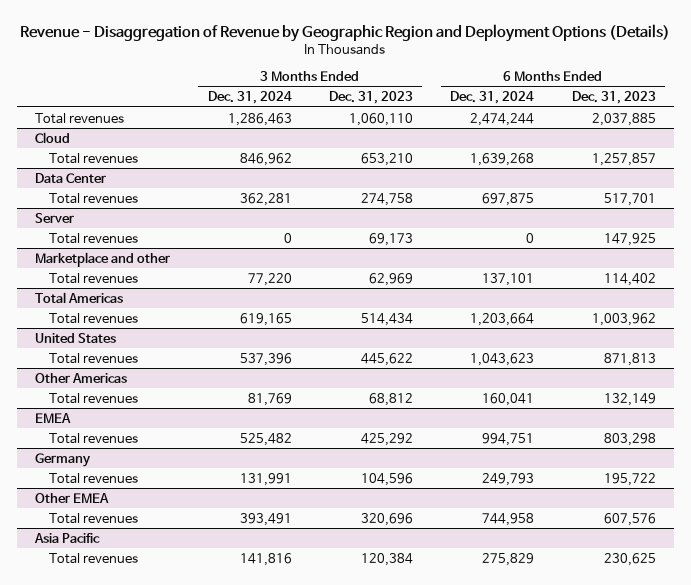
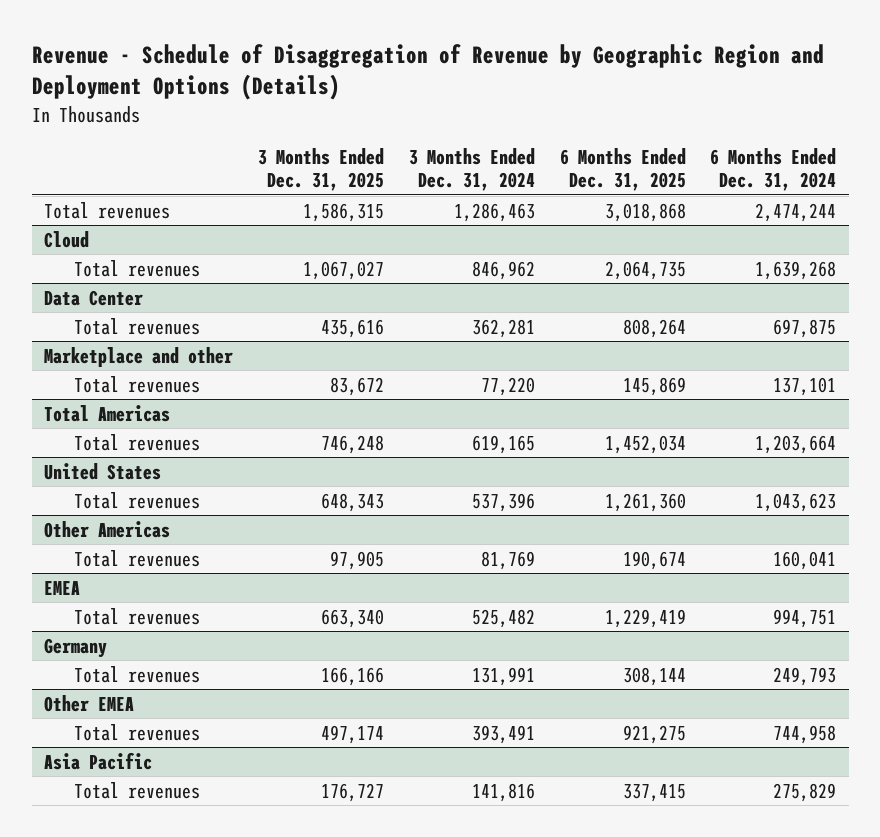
- Revenue - Disaggregation of Revenue by Geographic Region and Deployment Options (Details)
+ Revenue - Schedule of Disaggregation of Revenue by Geographic Region and Deployment Options (Details)
- | 3 Months Ended Dec. 31, 2024 | 3 Months Ended Dec. 31, 2023 | 6 Months Ended Dec. 31, 2024 | 6 Months Ended Dec. 31, 2023
+ | 3 Months Ended Dec. 31, 2025 | 3 Months Ended Dec. 31, 2024 | 6 Months Ended Dec. 31, 2025 | 6 Months Ended Dec. 31, 2024
- Server
- Total revenues | 0 | 69,173 | 0 | 147,925

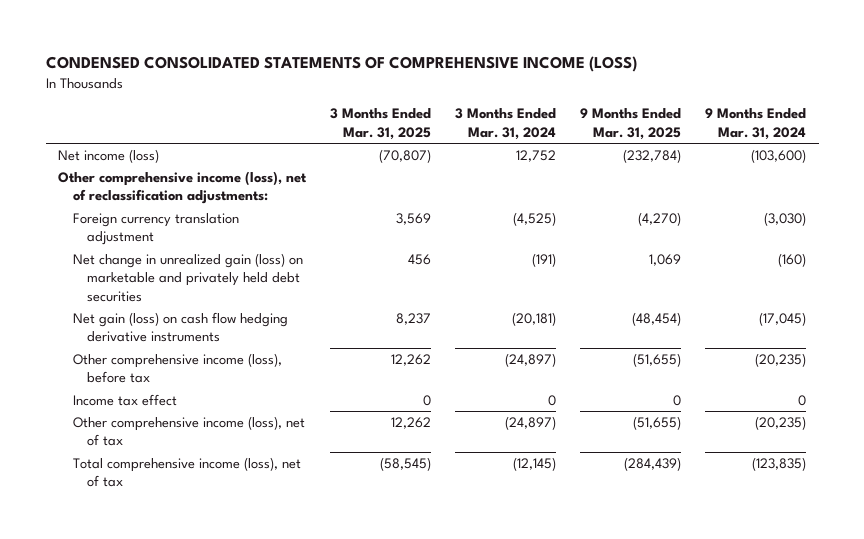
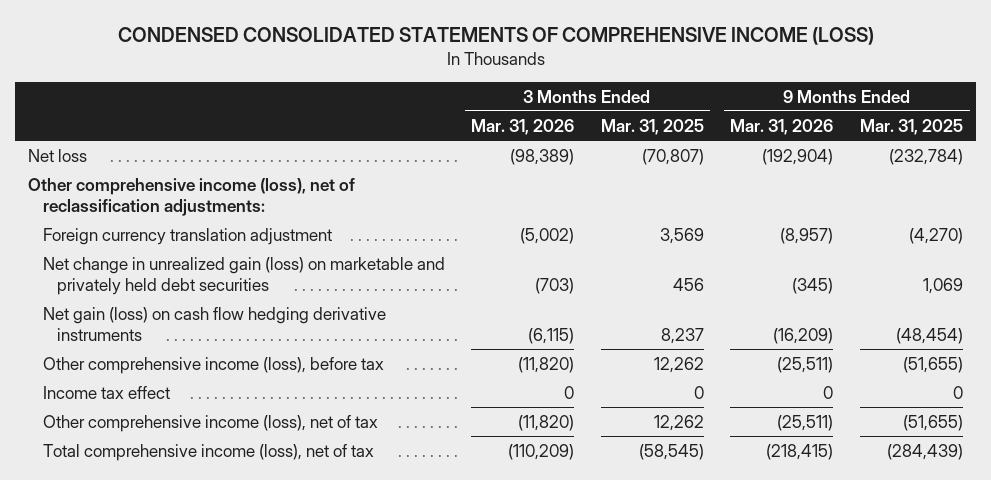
- | 3 Months Ended Mar. 31, 2025 | 3 Months Ended Mar. 31, 2024 | 9 Months Ended Mar. 31, 2025 | 9 Months Ended Mar. 31, 2024
+ | 3 Months Ended Mar. 31, 2026 | 3 Months Ended Mar. 31, 2025 | 9 Months Ended Mar. 31, 2026 | 9 Months Ended Mar. 31, 2025
- Net income (loss) | (70,807) | 12,752 | (232,784) | (103,600)
+ Net loss | (98,389) | (70,807) | (192,904) | (232,784)

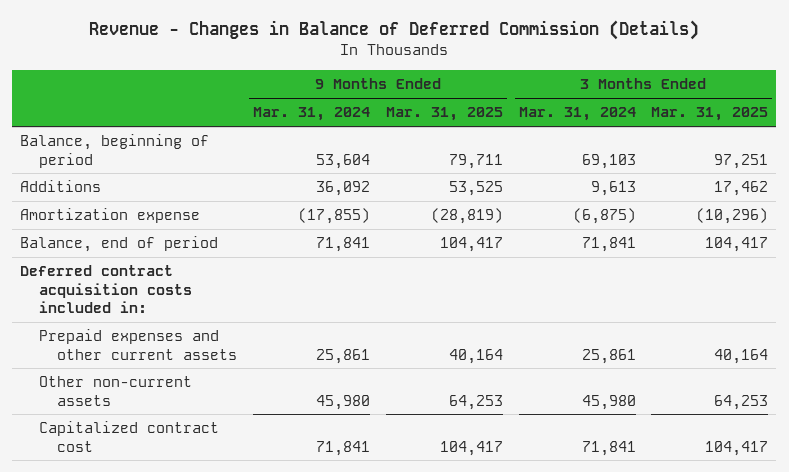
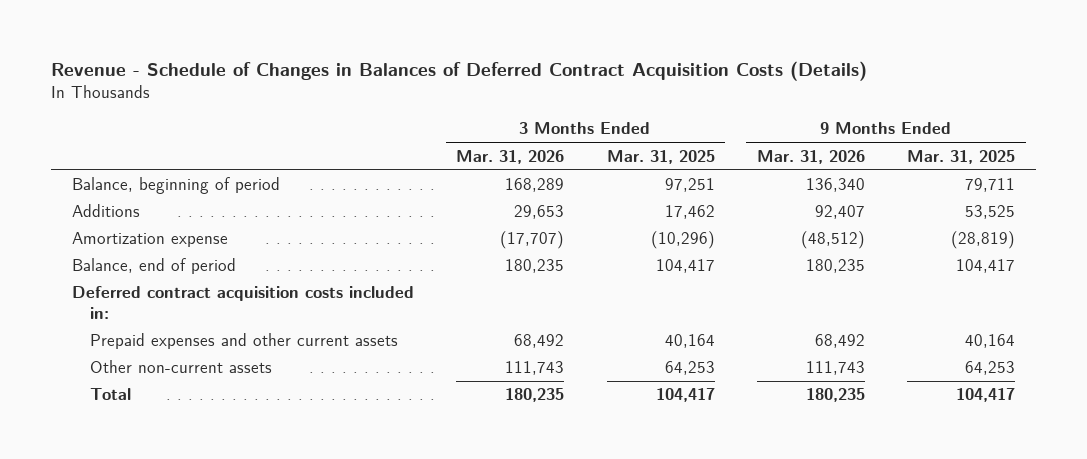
- Revenue - Changes in Balance of Deferred Commission (Details)
+ Revenue - Schedule of Changes in Balances of Deferred Contract Acquisition Costs (Details)
- | 9 Months Ended Mar. 31, 2024 | 9 Months Ended Mar. 31, 2025 | 3 Months Ended Mar. 31, 2024 | 3 Months Ended Mar. 31, 2025
+ | 3 Months Ended Mar. 31, 2026 | 3 Months Ended Mar. 31, 2025 | 9 Months Ended Mar. 31, 2026 | 9 Months Ended Mar. 31, 2025
- Capitalized contract cost | 71,841 | 104,417 | 71,841 | 104,417
+ Total | 180,235 | 104,417 | 180,235 | 104,417

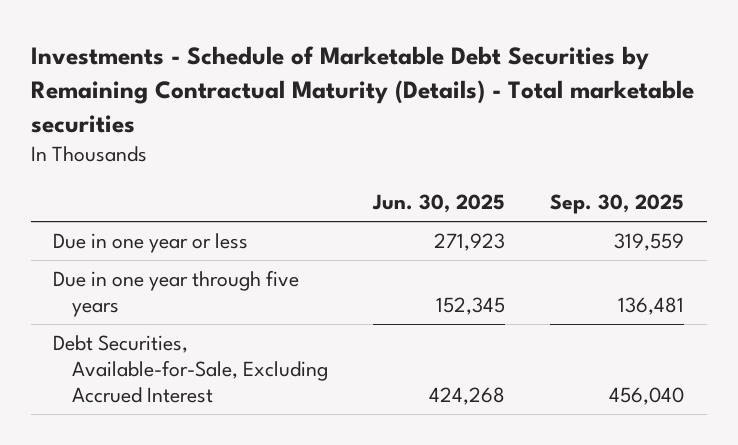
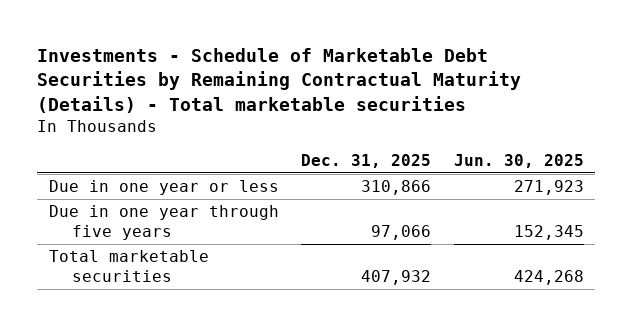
- | Jun. 30, 2025 | Sep. 30, 2025
+ | Dec. 31, 2025 | Jun. 30, 2025
- Debt Securities, Available-for-Sale, Excluding Accrued Interest | 424,268 | 456,040
+ Total marketable securities | 407,932 | 424,268

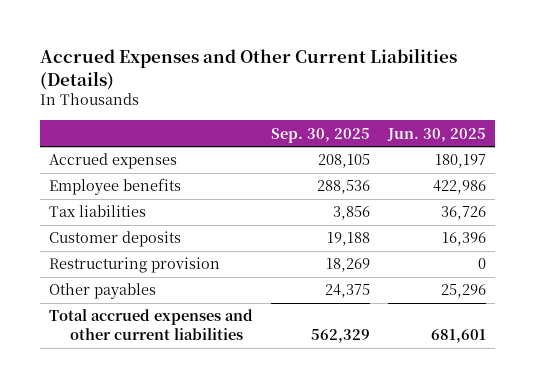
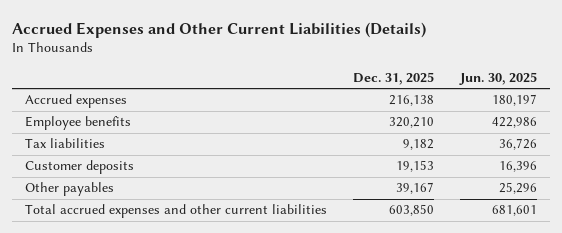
- | Sep. 30, 2025 | Jun. 30, 2025
+ | Dec. 31, 2025 | Jun. 30, 2025
- Restructuring provision | 18,269 | 0

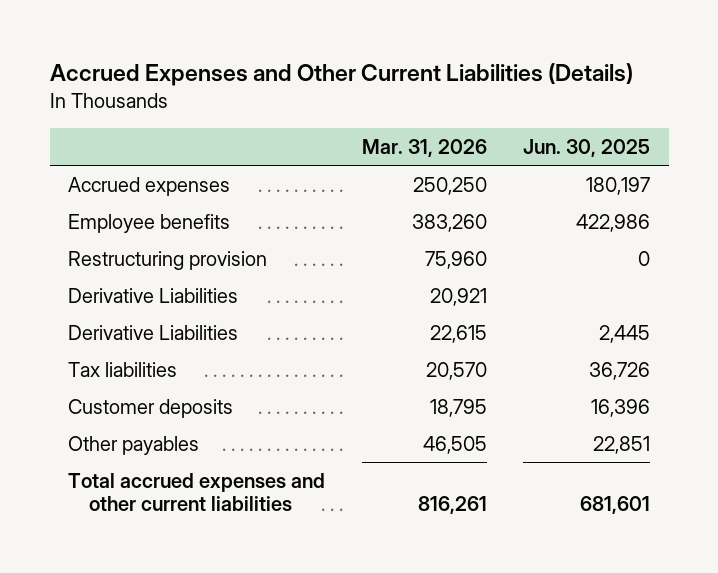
- | Dec. 31, 2025 | Jun. 30, 2025
+ | Mar. 31, 2026 | Jun. 30, 2025
+ Restructuring provision | 75,960 | 0
+ Derivative Liabilities | 20,921 |
+ Derivative Liabilities | 22,615 | 2,445
- Other payables | 39,167 | 25,296
+ Other payables | 46,505 | 22,851

